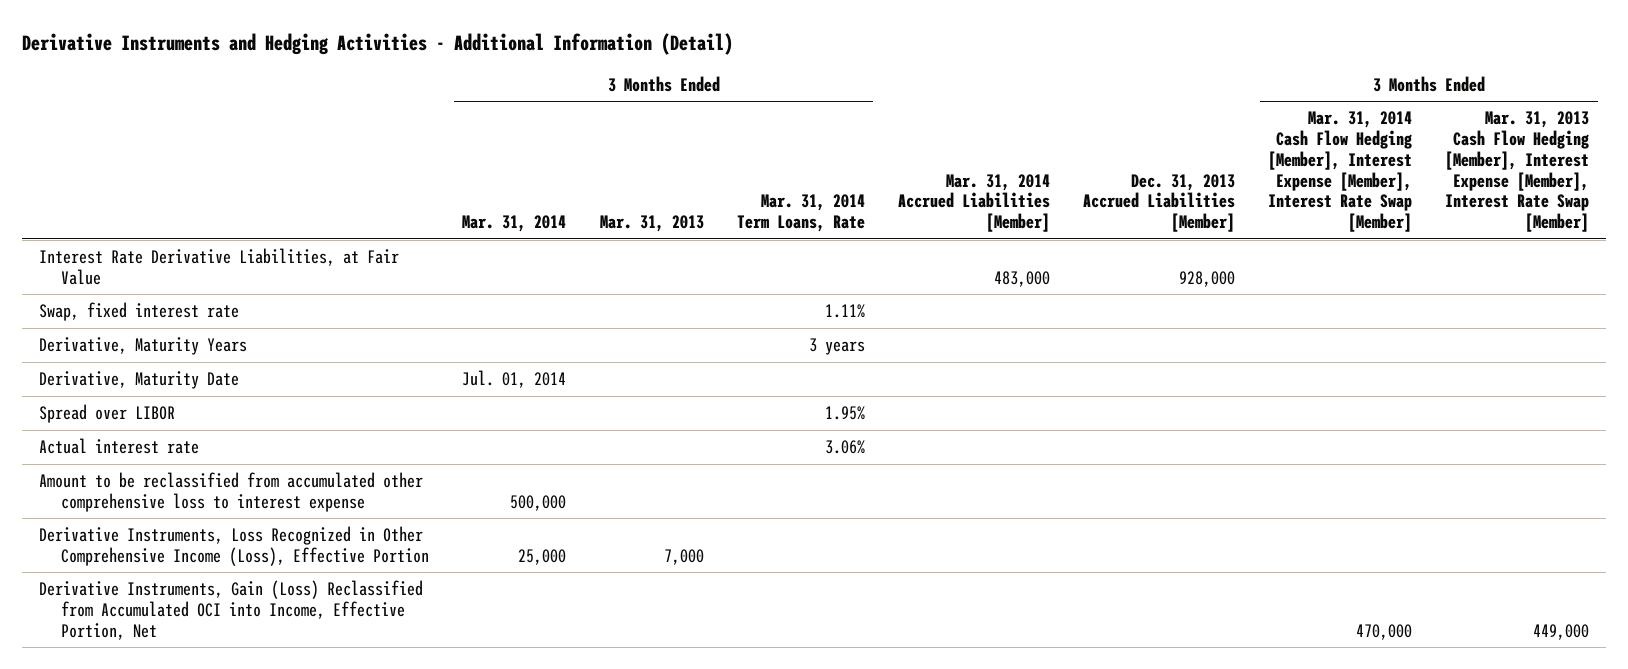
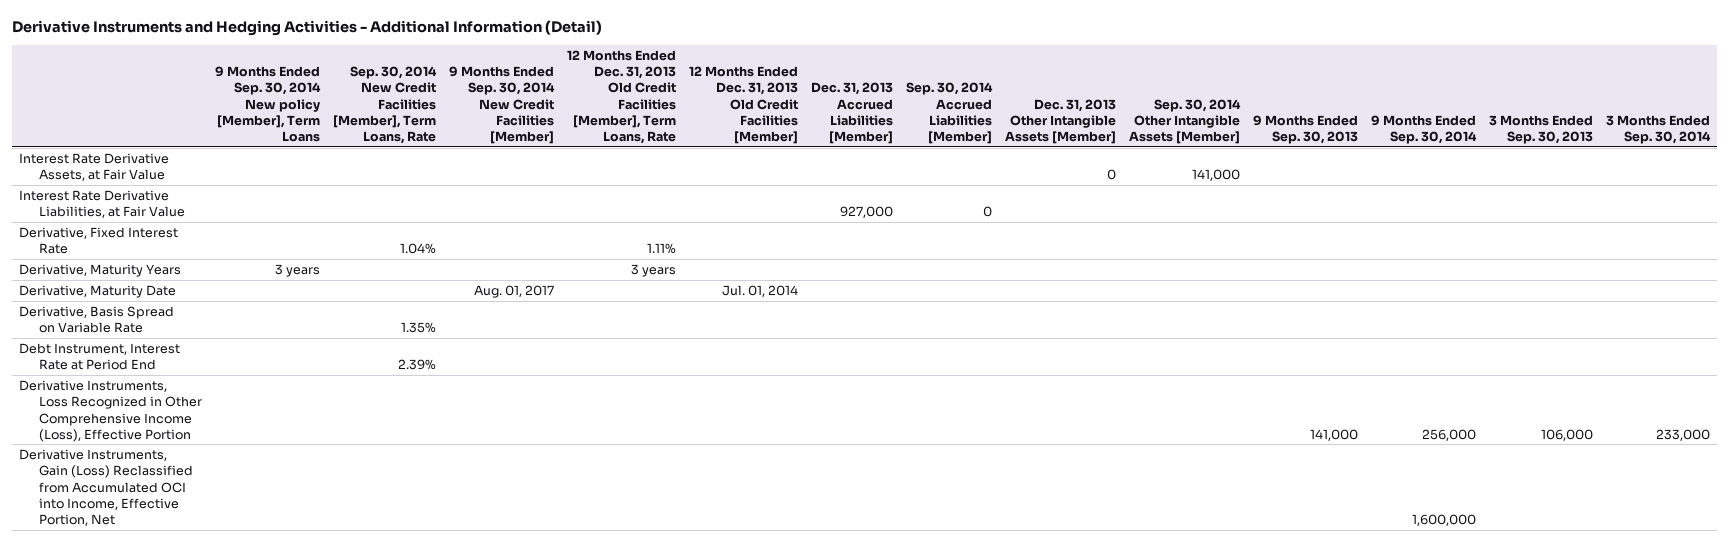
- | 3 Months Ended Mar. 31, 2014 | 3 Months Ended Mar. 31, 2013 | 3 Months Ended Mar. 31, 2014 Term Loans, Rate | Mar. 31, 2014 Accrued Liabilities [Member] | Dec. 31, 2013 Accrued Liabilities [Member] | 3 Months Ended Mar. 31, 2014 Cash Flow Hedging [Member], Interest Expense [Member], Interest Rate Swap [Member] | 3 Months Ended Mar. 31, 2013 Cash Flow Hedging [Member], Interest Expense [Member], Interest Rate Swap [Member]
+ | 9 Months Ended Sep. 30, 2014 New policy [Member], Term Loans | Sep. 30, 2014 New Credit Facilities [Member], Term Loans, Rate | 9 Months Ended Sep. 30, 2014 New Credit Facilities [Member] | 12 Months Ended Dec. 31, 2013 Old Credit Facilities [Member], Term Loans, Rate | 12 Months Ended Dec. 31, 2013 Old Credit Facilities [Member] | Dec. 31, 2013 Accrued Liabilities [Member] | Sep. 30, 2014 Accrued Liabilities [Member] | Dec. 31, 2013 Other Intangible Assets [Member] | Sep. 30, 2014 Other Intangible Assets [Member] | 9 Months Ended Sep. 30, 2013 | 9 Months Ended Sep. 30, 2014 | 3 Months Ended Sep. 30, 2013 | 3 Months Ended Sep. 30, 2014
- Interest Rate Derivative Liabilities, at Fair Value | | | | 483,000 | 928,000 | |
- Swap, fixed interest rate | | | 1.11% | | | |
+ Interest Rate Derivative Assets, at Fair Value | | | | | | | | 0 | 141,000 | | | |
+ Interest Rate Derivative Liabilities, at Fair Value | | | | | | 927,000 | 0 | | | | | |
+ Derivative, Fixed Interest Rate | | 1.04% | | 1.11% | | | | | | | | |
- Spread over LIBOR | | | 1.95% | | | |
- Actual interest rate | | | 3.06% | | | |
- Amount to be reclassified from accumulated other comprehensive loss to interest expense | 500,000 | | | | | |
+ Derivative, Basis Spread on Variable Rate | | 1.35% | | | | | | | | | | |
+ Debt Instrument, Interest Rate at Period End | | 2.39% | | | | | | | | | | |

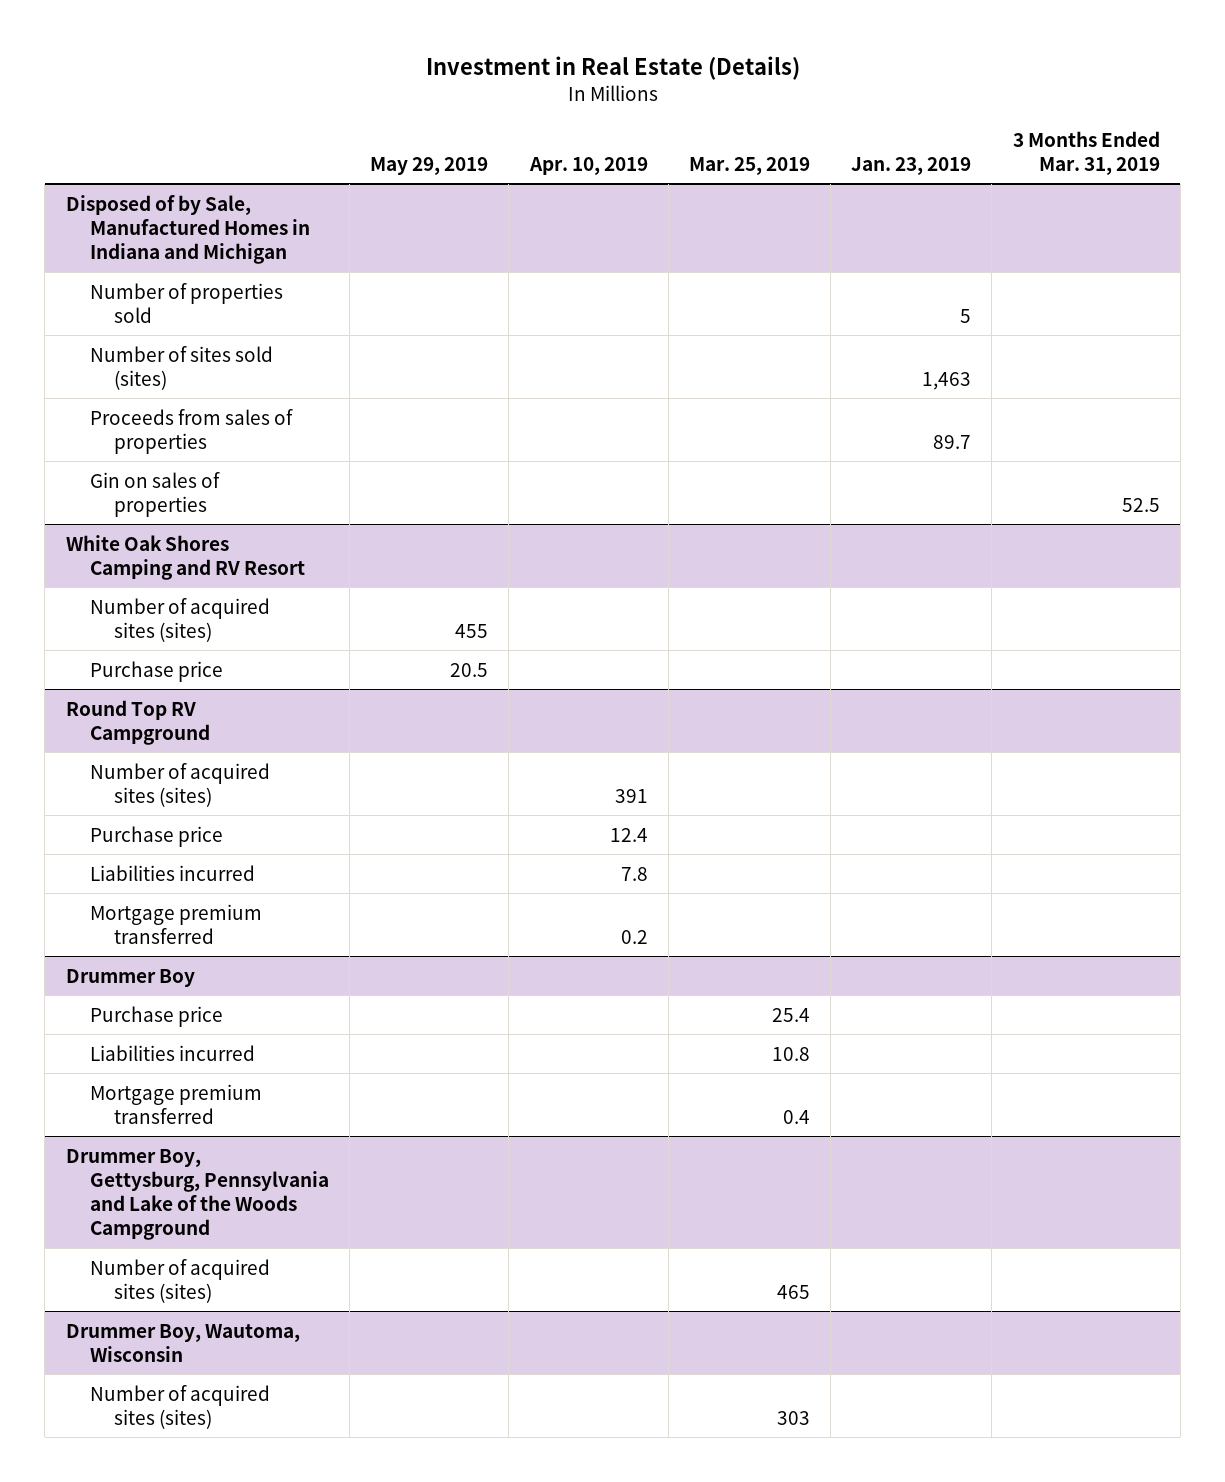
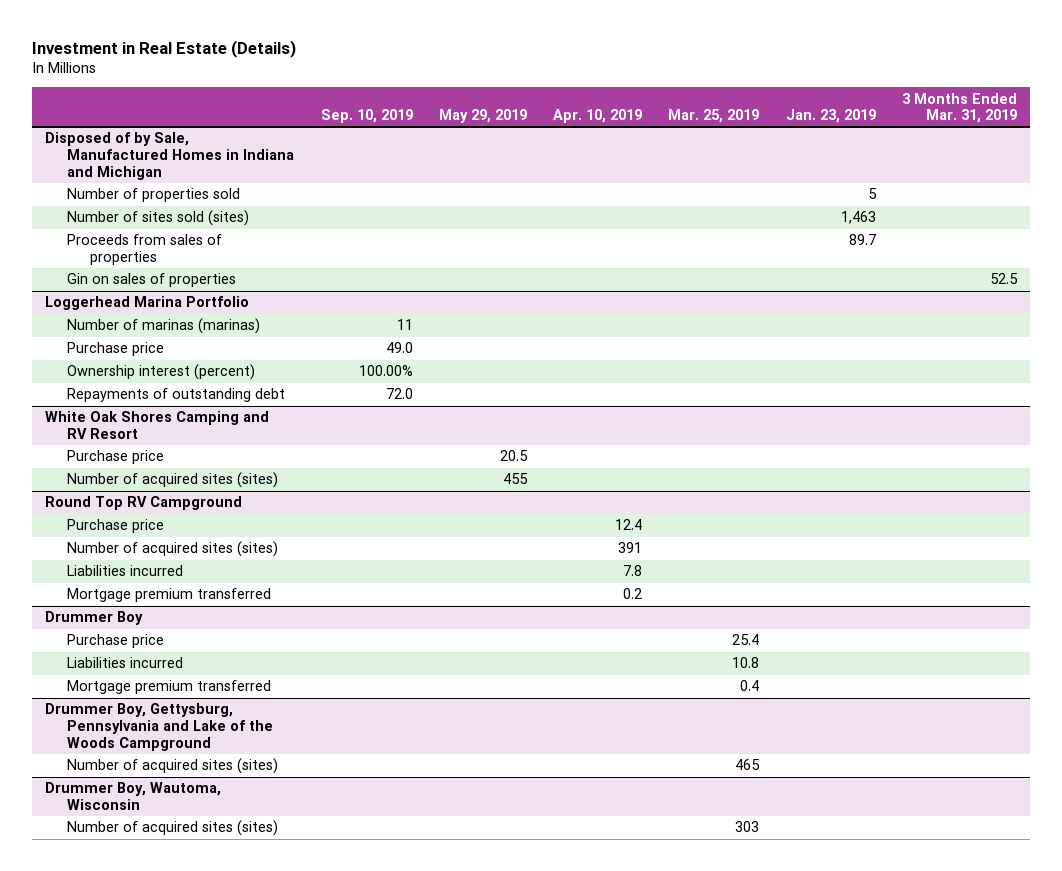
- | May 29, 2019 | Apr. 10, 2019 | Mar. 25, 2019 | Jan. 23, 2019 | 3 Months Ended Mar. 31, 2019
+ | Sep. 10, 2019 | May 29, 2019 | Apr. 10, 2019 | Mar. 25, 2019 | Jan. 23, 2019 | 3 Months Ended Mar. 31, 2019
+ Loggerhead Marina Portfolio
+ Number of marinas (marinas) | 11 | | | | |
+ Purchase price | 49.0 | | | | |
+ Ownership interest (percent) | 100.00% | | | | |
+ Repayments of outstanding debt | 72.0 | | | | |
@ White Oak Shores Camping and RV Resort
moved down: Number of acquired sites (sites) | | 455 | | | |
@ Round Top RV Campground
moved down: Number of acquired sites (sites) | | | 391 | | |

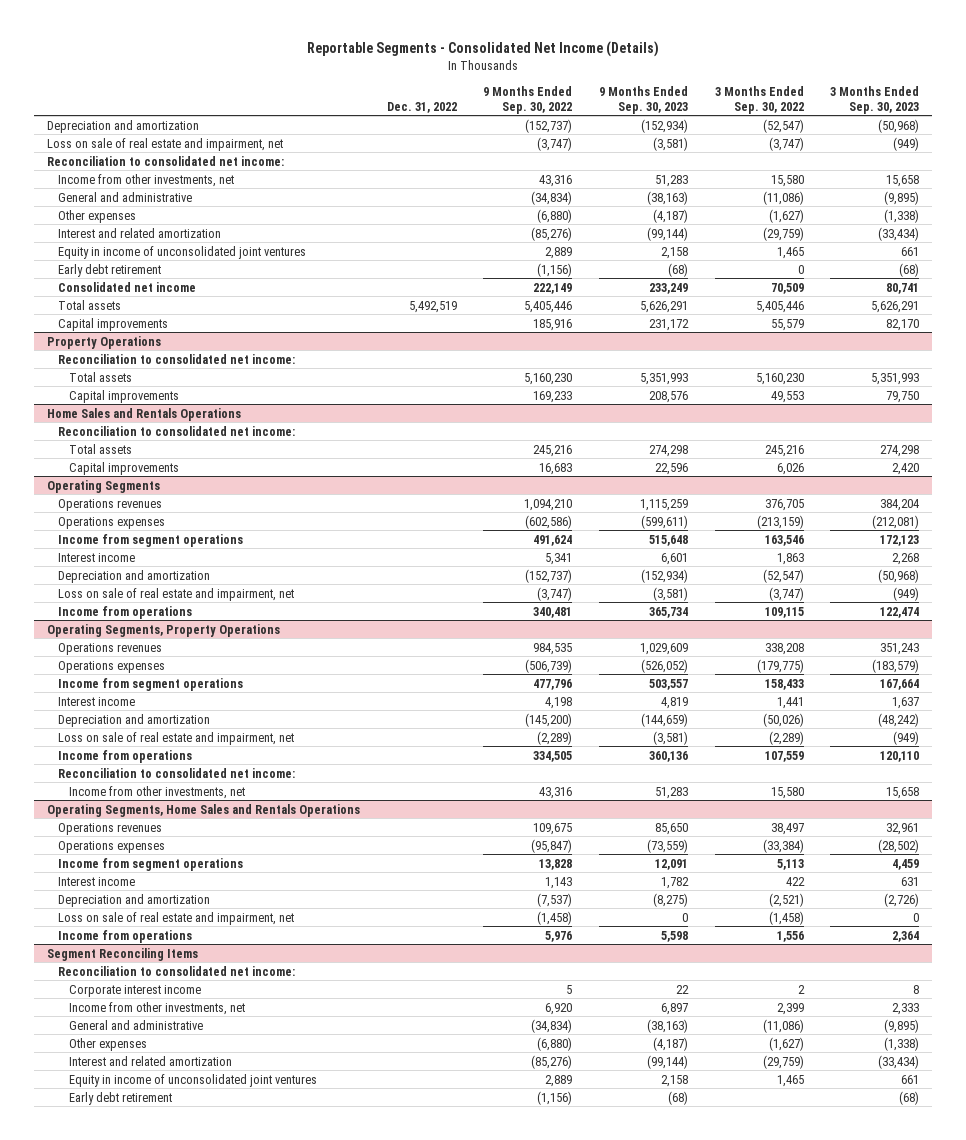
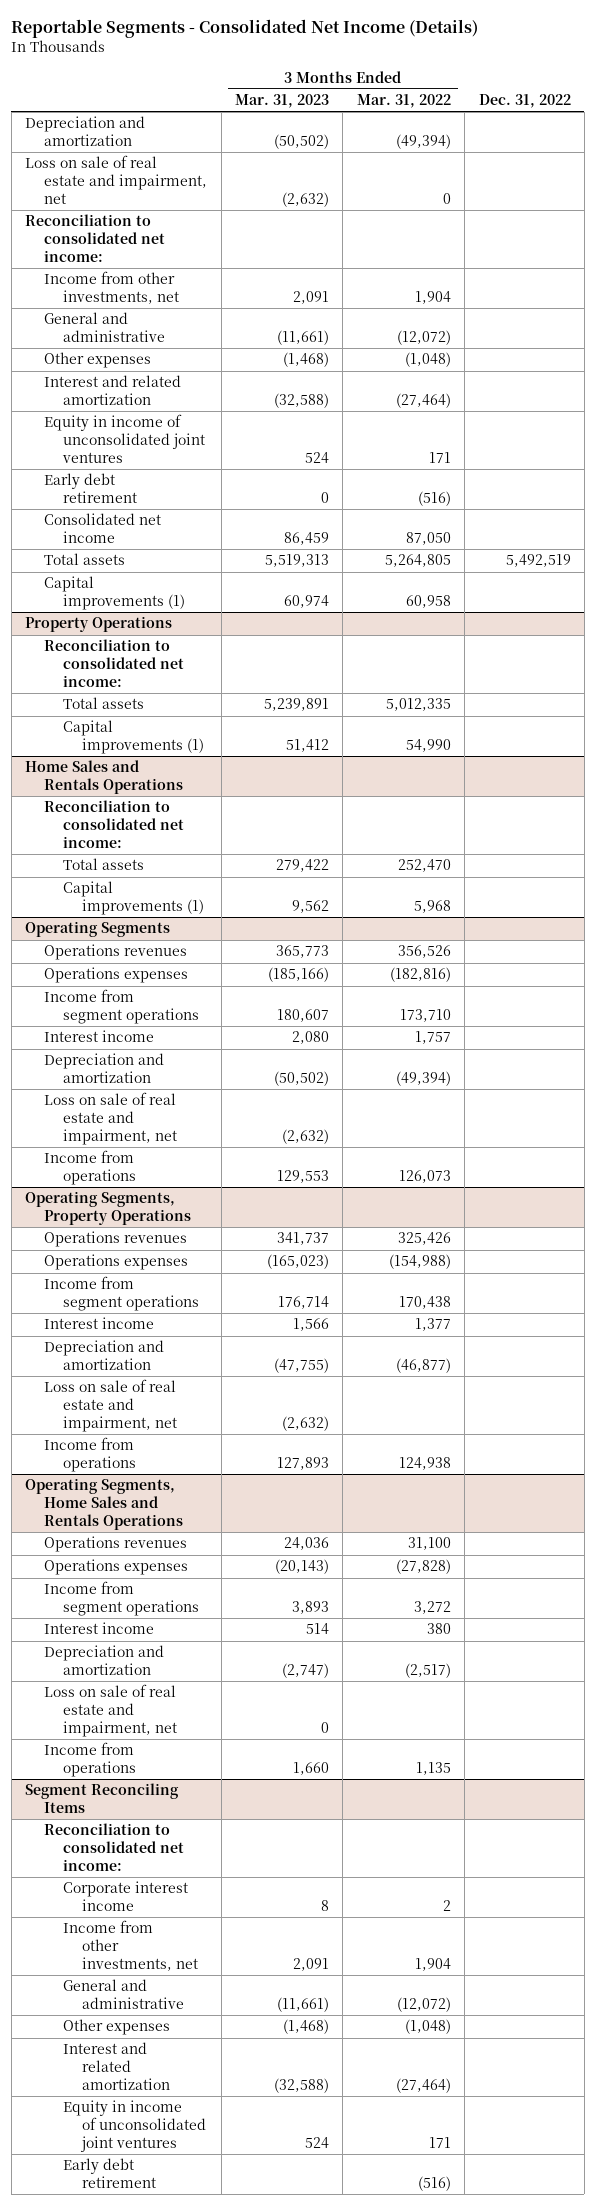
- | Dec. 31, 2022 | 9 Months Ended Sep. 30, 2022 | 9 Months Ended Sep. 30, 2023 | 3 Months Ended Sep. 30, 2022 | 3 Months Ended Sep. 30, 2023
+ | 3 Months Ended Mar. 31, 2023 | 3 Months Ended Mar. 31, 2022 | Dec. 31, 2022
- Capital improvements | | 185,916 | 231,172 | 55,579 | 82,170
+ Capital improvements (1) | 60,974 | 60,958 |
@ Property Operations
- Capital improvements | | 169,233 | 208,576 | 49,553 | 79,750
+ Capital improvements (1) | 51,412 | 54,990 |
@ Home Sales and Rentals Operations
- Capital improvements | | 16,683 | 22,596 | 6,026 | 2,420
+ Capital improvements (1) | 9,562 | 5,968 |
@ Operating Segments, Property Operations
- Reconciliation to consolidated net income:
- Income from other investments, net | | 43,316 | 51,283 | 15,580 | 15,658

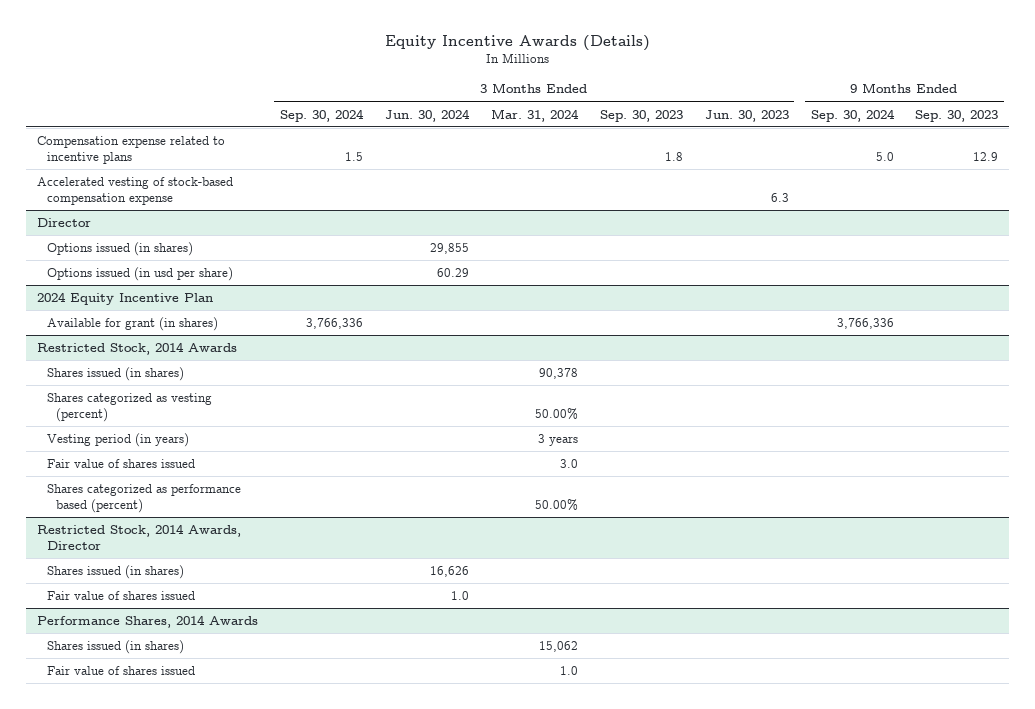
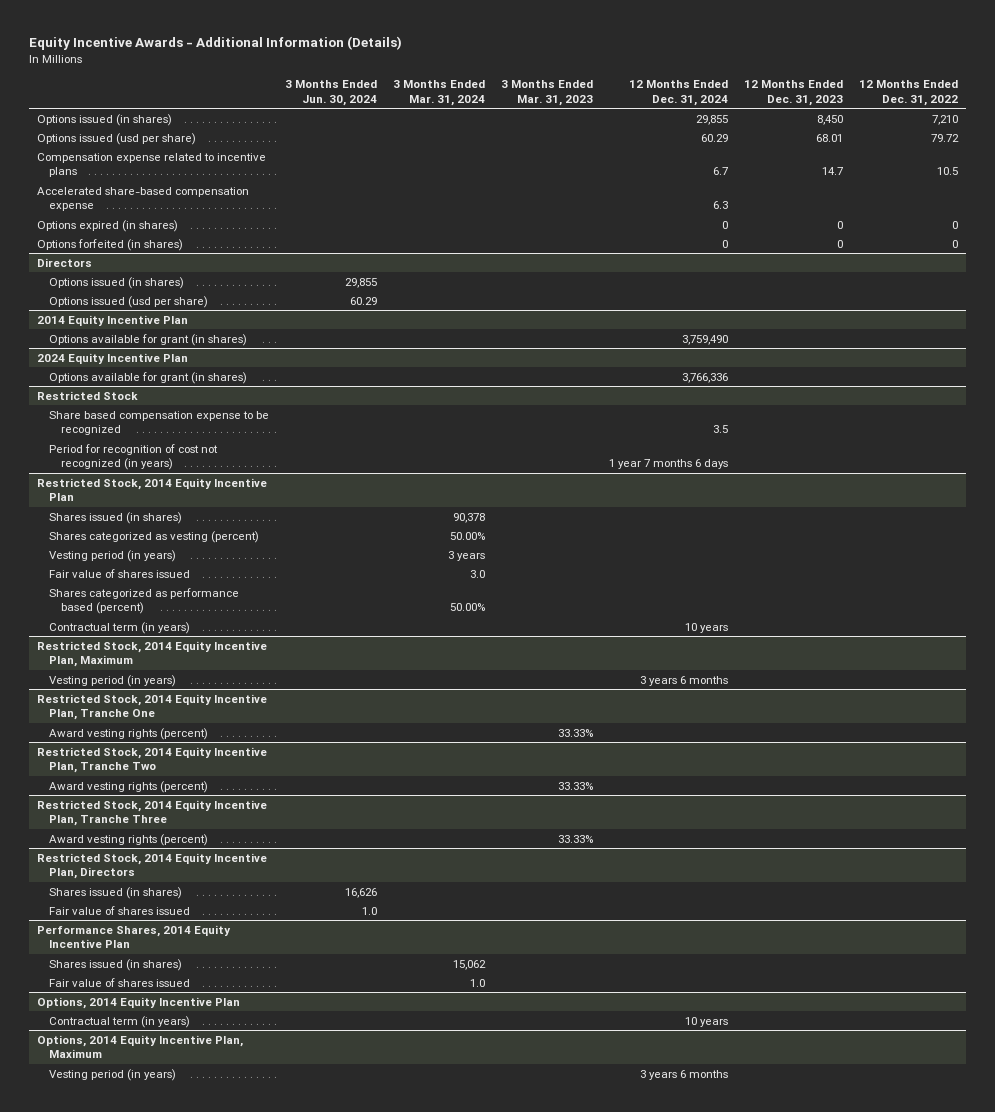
- Equity Incentive Awards (Details)
+ Equity Incentive Awards - Additional Information (Details)
- | 3 Months Ended Sep. 30, 2024 | 3 Months Ended Jun. 30, 2024 | 3 Months Ended Mar. 31, 2024 | 3 Months Ended Sep. 30, 2023 | 3 Months Ended Jun. 30, 2023 | 9 Months Ended Sep. 30, 2024 | 9 Months Ended Sep. 30, 2023
+ | 3 Months Ended Jun. 30, 2024 | 3 Months Ended Mar. 31, 2024 | 3 Months Ended Mar. 31, 2023 | 12 Months Ended Dec. 31, 2024 | 12 Months Ended Dec. 31, 2023 | 12 Months Ended Dec. 31, 2022
+ Options issued (in shares) | | | | 29,855 | 8,450 | 7,210
+ Options issued (usd per share) | | | | 60.29 | 68.01 | 79.72
- Accelerated vesting of stock-based compensation expense | | | | | 6.3 | |
- Director
+ Accelerated share-based compensation expense | | | | 6.3 | |
+ Options expired (in shares) | | | | 0 | 0 | 0
+ Options forfeited (in shares) | | | | 0 | 0 | 0
+ Directors
- Options issued (in usd per share) | | 60.29 | | | | |
+ Options issued (usd per share) | 60.29 | | | | |
+ 2014 Equity Incentive Plan
+ Options available for grant (in shares) | | | | 3,759,490 | |
@ 2024 Equity Incentive Plan
- Available for grant (in shares) | 3,766,336 | | | | | 3,766,336 |
- Restricted Stock, 2014 Awards
@ 2024 Equity Incentive Plan
+ Options available for grant (in shares) | | | | 3,766,336 | |
+ Restricted Stock
+ Share based compensation expense to be recognized | | | | 3.5 | |
+ Period for recognition of cost not recognized (in years) | | | | 1 year 7 months 6 days | |
+ Restricted Stock, 2014 Equity Incentive Plan
- Restricted Stock, 2014 Awards, Director
+ Contractual term (in years) | | | | 10 years | |
+ Restricted Stock, 2014 Equity Incentive Plan, Maximum
+ Vesting period (in years) | | | | 3 years 6 months | |
+ Restricted Stock, 2014 Equity Incentive Plan, Tranche One
+ Award vesting rights (percent) | | | 33.33% | | |
+ Restricted Stock, 2014 Equity Incentive Plan, Tranche Two
+ Award vesting rights (percent) | | | 33.33% | | |
+ Restricted Stock, 2014 Equity Incentive Plan, Tranche Three
+ Award vesting rights (percent) | | | 33.33% | | |
+ Restricted Stock, 2014 Equity Incentive Plan, Directors
- Performance Shares, 2014 Awards
+ Performance Shares, 2014 Equity Incentive Plan
+ Options, 2014 Equity Incentive Plan
+ Contractual term (in years) | | | | 10 years | |
+ Options, 2014 Equity Incentive Plan, Maximum
+ Vesting period (in years) | | | | 3 years 6 months | |

